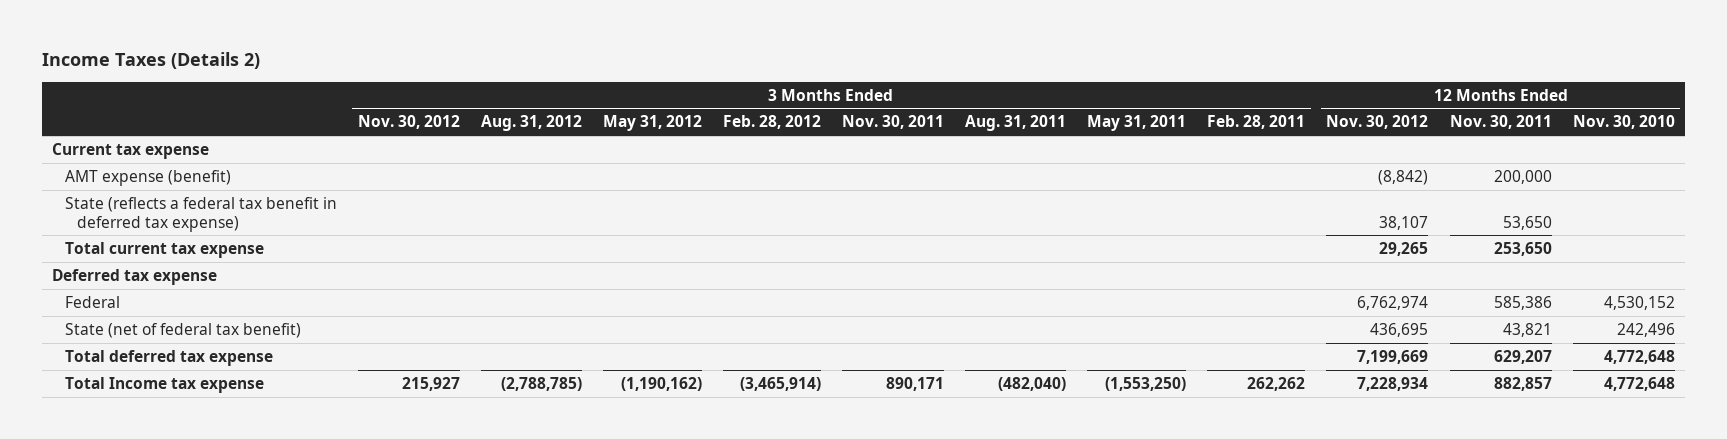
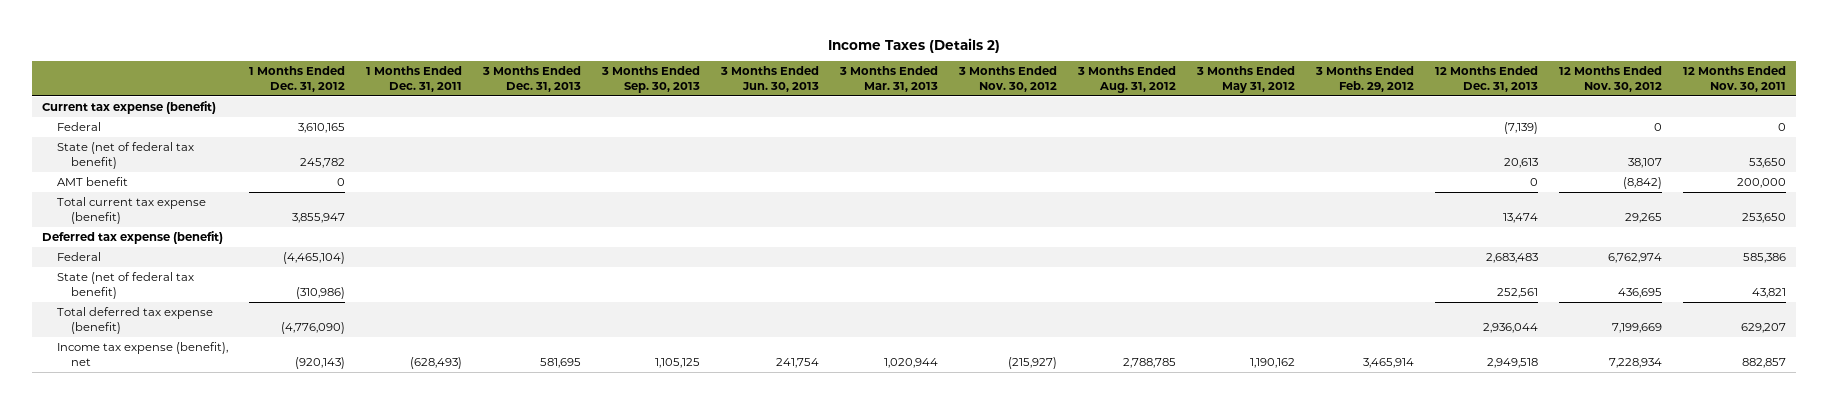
- | 3 Months Ended Nov. 30, 2012 | 3 Months Ended Aug. 31, 2012 | 3 Months Ended May 31, 2012 | 3 Months Ended Feb. 28, 2012 | 3 Months Ended Nov. 30, 2011 | 3 Months Ended Aug. 31, 2011 | 3 Months Ended May 31, 2011 | 3 Months Ended Feb. 28, 2011 | 12 Months Ended Nov. 30, 2012 | 12 Months Ended Nov. 30, 2011 | 12 Months Ended Nov. 30, 2010
+ | 1 Months Ended Dec. 31, 2012 | 1 Months Ended Dec. 31, 2011 | 3 Months Ended Dec. 31, 2013 | 3 Months Ended Sep. 30, 2013 | 3 Months Ended Jun. 30, 2013 | 3 Months Ended Mar. 31, 2013 | 3 Months Ended Nov. 30, 2012 | 3 Months Ended Aug. 31, 2012 | 3 Months Ended May 31, 2012 | 3 Months Ended Feb. 29, 2012 | 12 Months Ended Dec. 31, 2013 | 12 Months Ended Nov. 30, 2012 | 12 Months Ended Nov. 30, 2011
- Current tax expense
- AMT expense (benefit) | | | | | | | | | (8,842) | 200,000 |
- State (reflects a federal tax benefit in deferred tax expense) | | | | | | | | | 38,107 | 53,650 |
- Total current tax expense | | | | | | | | | 29,265 | 253,650 |
- Deferred tax expense
+ Current tax expense (benefit)
+ Federal | 3,610,165 | | | | | | | | | | (7,139) | 0 | 0
+ State (net of federal tax benefit) | 245,782 | | | | | | | | | | 20,613 | 38,107 | 53,650
+ AMT benefit | 0 | | | | | | | | | | 0 | (8,842) | 200,000
+ Total current tax expense (benefit) | 3,855,947 | | | | | | | | | | 13,474 | 29,265 | 253,650
+ Deferred tax expense (benefit)
- Total deferred tax expense | | | | | | | | | 7,199,669 | 629,207 | 4,772,648
- Total Income tax expense | 215,927 | (2,788,785) | (1,190,162) | (3,465,914) | 890,171 | (482,040) | (1,553,250) | 262,262 | 7,228,934 | 882,857 | 4,772,648
+ Total deferred tax expense (benefit) | (4,776,090) | | | | | | | | | | 2,936,044 | 7,199,669 | 629,207
+ Income tax expense (benefit), net | (920,143) | (628,493) | 581,695 | 1,105,125 | 241,754 | 1,020,944 | (215,927) | 2,788,785 | 1,190,162 | 3,465,914 | 2,949,518 | 7,228,934 | 882,857

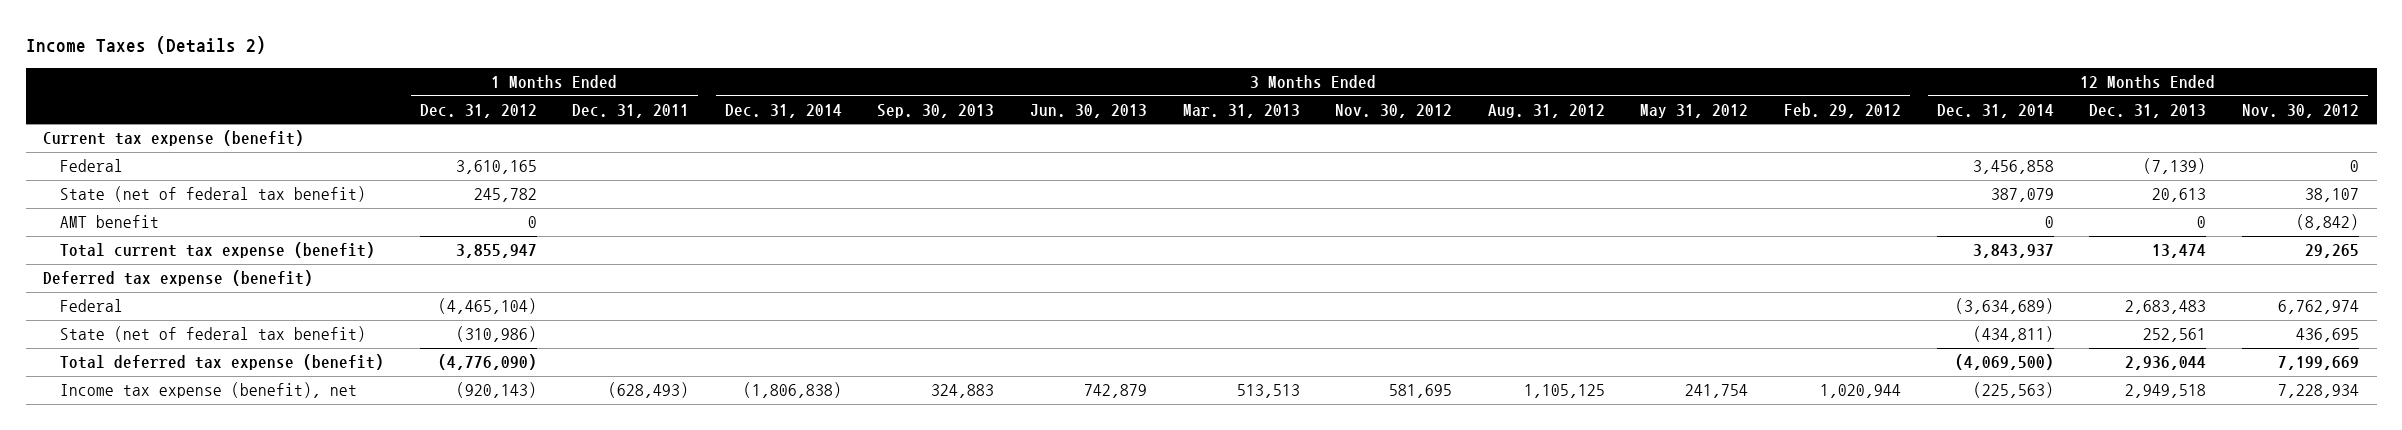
- | 1 Months Ended Dec. 31, 2012 | 1 Months Ended Dec. 31, 2011 | 3 Months Ended Dec. 31, 2013 | 3 Months Ended Sep. 30, 2013 | 3 Months Ended Jun. 30, 2013 | 3 Months Ended Mar. 31, 2013 | 3 Months Ended Nov. 30, 2012 | 3 Months Ended Aug. 31, 2012 | 3 Months Ended May 31, 2012 | 3 Months Ended Feb. 29, 2012 | 12 Months Ended Dec. 31, 2013 | 12 Months Ended Nov. 30, 2012 | 12 Months Ended Nov. 30, 2011
+ | 1 Months Ended Dec. 31, 2012 | 1 Months Ended Dec. 31, 2011 | 3 Months Ended Dec. 31, 2014 | 3 Months Ended Sep. 30, 2013 | 3 Months Ended Jun. 30, 2013 | 3 Months Ended Mar. 31, 2013 | 3 Months Ended Nov. 30, 2012 | 3 Months Ended Aug. 31, 2012 | 3 Months Ended May 31, 2012 | 3 Months Ended Feb. 29, 2012 | 12 Months Ended Dec. 31, 2014 | 12 Months Ended Dec. 31, 2013 | 12 Months Ended Nov. 30, 2012
- Income tax expense (benefit), net | (920,143) | (628,493) | 581,695 | 1,105,125 | 241,754 | 1,020,944 | (215,927) | 2,788,785 | 1,190,162 | 3,465,914 | 2,949,518 | 7,228,934 | 882,857
+ Income tax expense (benefit), net | (920,143) | (628,493) | (1,806,838) | 324,883 | 742,879 | 513,513 | 581,695 | 1,105,125 | 241,754 | 1,020,944 | (225,563) | 2,949,518 | 7,228,934

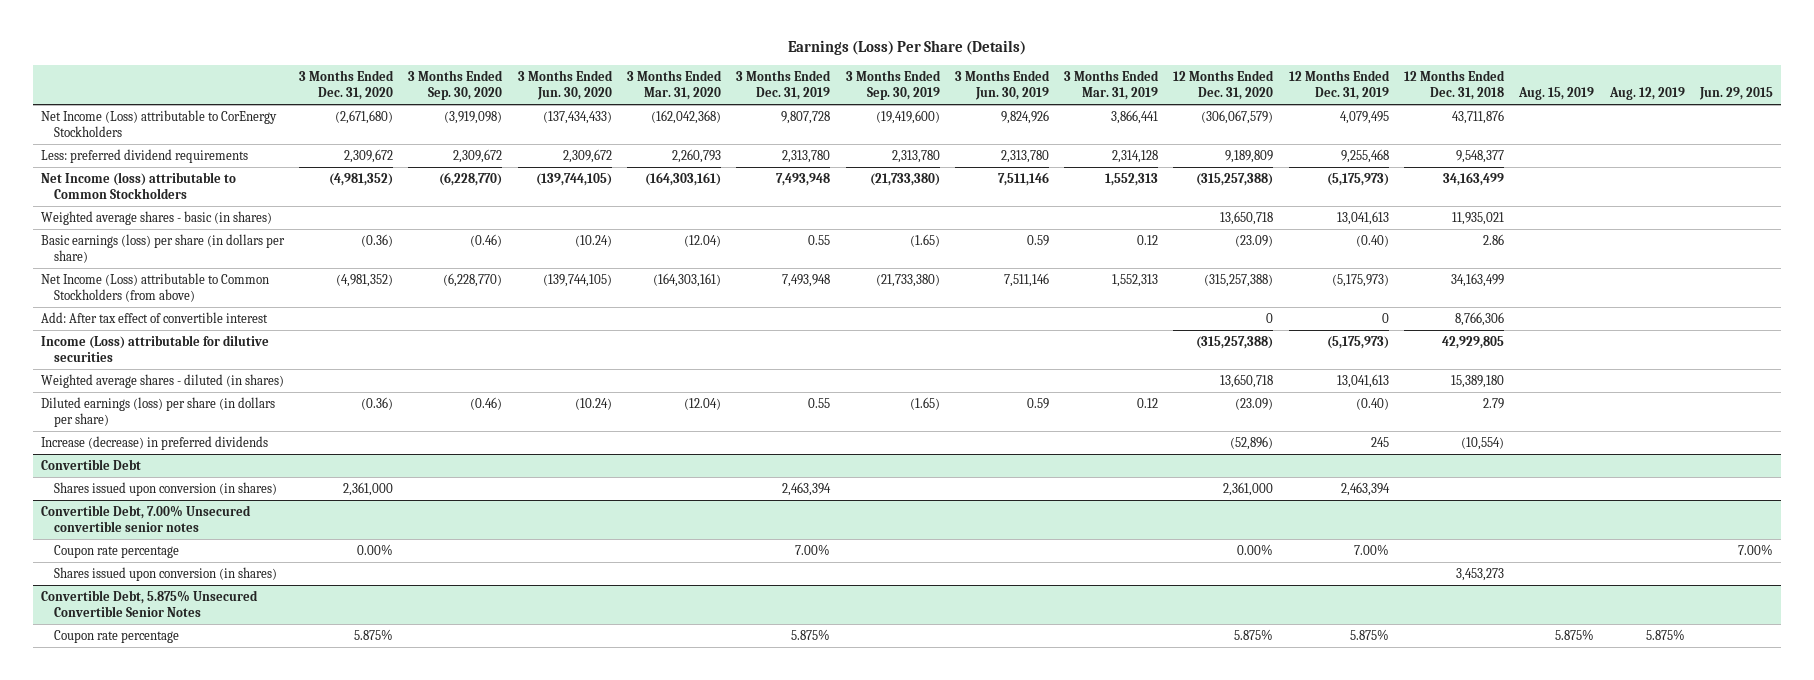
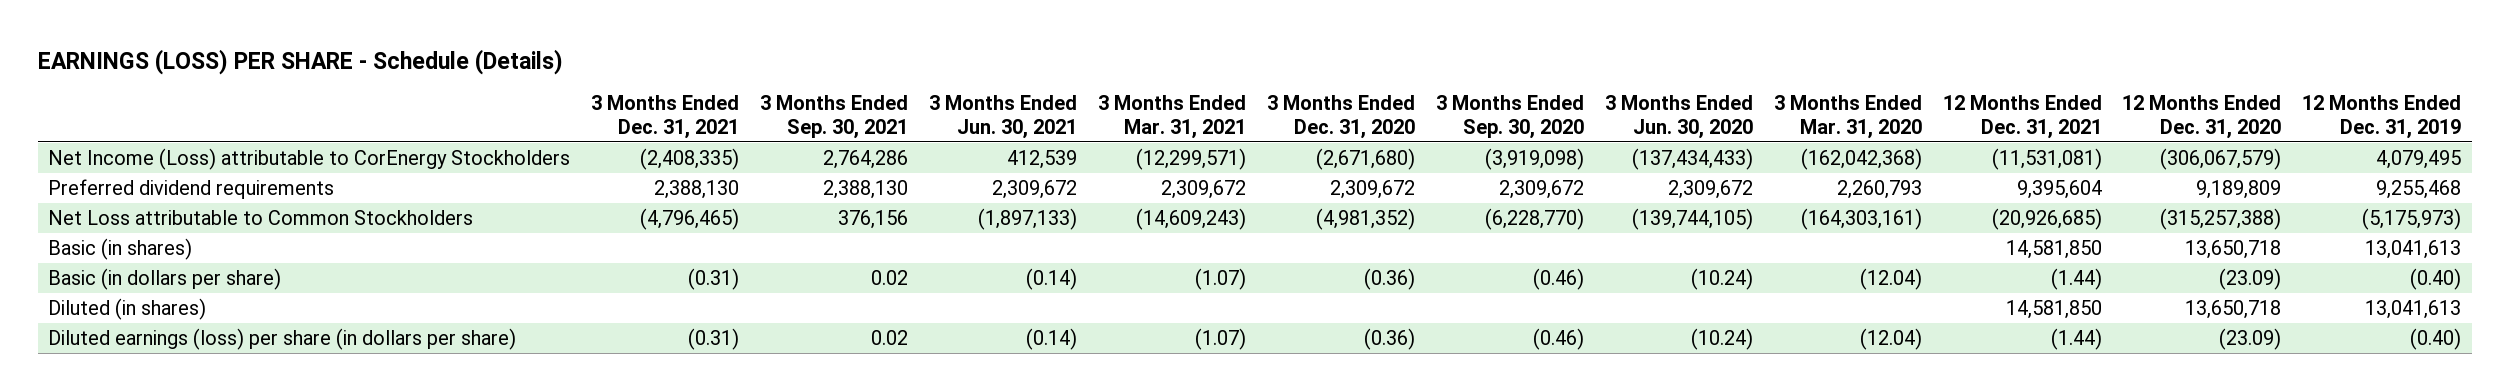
- Earnings (Loss) Per Share (Details)
+ EARNINGS (LOSS) PER SHARE - Schedule (Details)
- | 3 Months Ended Dec. 31, 2020 | 3 Months Ended Sep. 30, 2020 | 3 Months Ended Jun. 30, 2020 | 3 Months Ended Mar. 31, 2020 | 3 Months Ended Dec. 31, 2019 | 3 Months Ended Sep. 30, 2019 | 3 Months Ended Jun. 30, 2019 | 3 Months Ended Mar. 31, 2019 | 12 Months Ended Dec. 31, 2020 | 12 Months Ended Dec. 31, 2019 | 12 Months Ended Dec. 31, 2018 | Aug. 15, 2019 | Aug. 12, 2019 | Jun. 29, 2015
+ | 3 Months Ended Dec. 31, 2021 | 3 Months Ended Sep. 30, 2021 | 3 Months Ended Jun. 30, 2021 | 3 Months Ended Mar. 31, 2021 | 3 Months Ended Dec. 31, 2020 | 3 Months Ended Sep. 30, 2020 | 3 Months Ended Jun. 30, 2020 | 3 Months Ended Mar. 31, 2020 | 12 Months Ended Dec. 31, 2021 | 12 Months Ended Dec. 31, 2020 | 12 Months Ended Dec. 31, 2019
- Less: preferred dividend requirements | 2,309,672 | 2,309,672 | 2,309,672 | 2,260,793 | 2,313,780 | 2,313,780 | 2,313,780 | 2,314,128 | 9,189,809 | 9,255,468 | 9,548,377 | | |
- Net Income (loss) attributable to Common Stockholders | (4,981,352) | (6,228,770) | (139,744,105) | (164,303,161) | 7,493,948 | (21,733,380) | 7,511,146 | 1,552,313 | (315,257,388) | (5,175,973) | 34,163,499 | | |
- Weighted average shares - basic (in shares) | | | | | | | | | 13,650,718 | 13,041,613 | 11,935,021 | | |
- Basic earnings (loss) per share (in dollars per share) | (0.36) | (0.46) | (10.24) | (12.04) | 0.55 | (1.65) | 0.59 | 0.12 | (23.09) | (0.40) | 2.86 | | |
- Net Income (Loss) attributable to Common Stockholders (from above) | (4,981,352) | (6,228,770) | (139,744,105) | (164,303,161) | 7,493,948 | (21,733,380) | 7,511,146 | 1,552,313 | (315,257,388) | (5,175,973) | 34,163,499 | | |
- Add: After tax effect of convertible interest | | | | | | | | | 0 | 0 | 8,766,306 | | |
- Income (Loss) attributable for dilutive securities | | | | | | | | | (315,257,388) | (5,175,973) | 42,929,805 | | |
- Weighted average shares - diluted (in shares) | | | | | | | | | 13,650,718 | 13,041,613 | 15,389,180 | | |
+ Preferred dividend requirements | 2,388,130 | 2,388,130 | 2,309,672 | 2,309,672 | 2,309,672 | 2,309,672 | 2,309,672 | 2,260,793 | 9,395,604 | 9,189,809 | 9,255,468
+ Net Loss attributable to Common Stockholders | (4,796,465) | 376,156 | (1,897,133) | (14,609,243) | (4,981,352) | (6,228,770) | (139,744,105) | (164,303,161) | (20,926,685) | (315,257,388) | (5,175,973)
+ Basic (in shares) | | | | | | | | | 14,581,850 | 13,650,718 | 13,041,613
+ Basic (in dollars per share) | (0.31) | 0.02 | (0.14) | (1.07) | (0.36) | (0.46) | (10.24) | (12.04) | (1.44) | (23.09) | (0.40)
+ Diluted (in shares) | | | | | | | | | 14,581,850 | 13,650,718 | 13,041,613
- Increase (decrease) in preferred dividends | | | | | | | | | (52,896) | 245 | (10,554) | | |
- Convertible Debt
- Shares issued upon conversion (in shares) | 2,361,000 | | | | 2,463,394 | | | | 2,361,000 | 2,463,394 | | | |
- Convertible Debt, 7.00% Unsecured convertible senior notes
- Coupon rate percentage | 0.00% | | | | 7.00% | | | | 0.00% | 7.00% | | | | 7.00%
- Shares issued upon conversion (in shares) | | | | | | | | | | | 3,453,273 | | |
- Convertible Debt, 5.875% Unsecured Convertible Senior Notes
- Coupon rate percentage | 5.875% | | | | 5.875% | | | | 5.875% | 5.875% | | 5.875% | 5.875% |

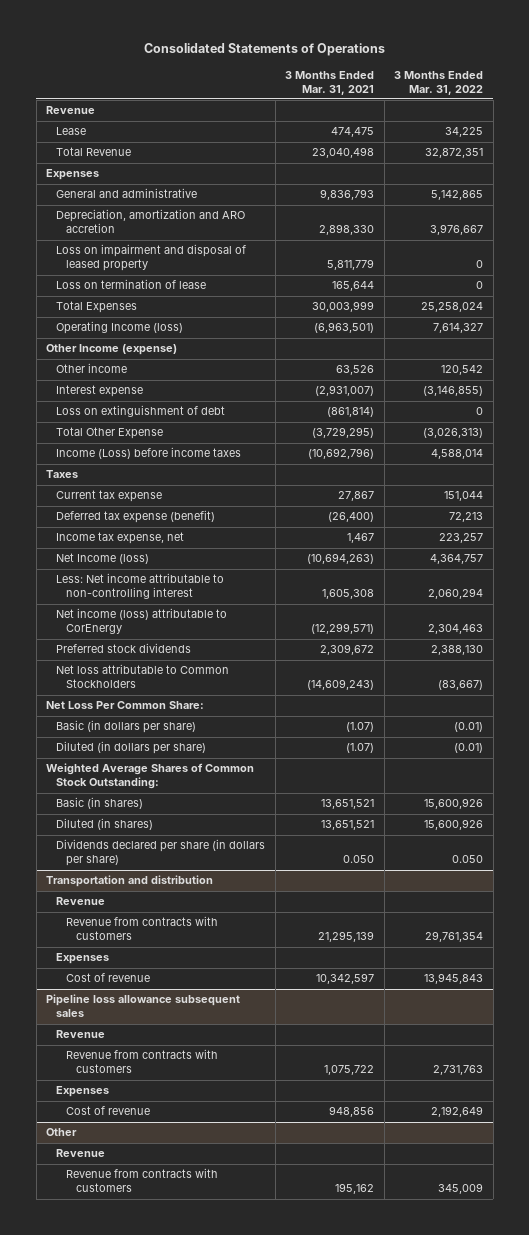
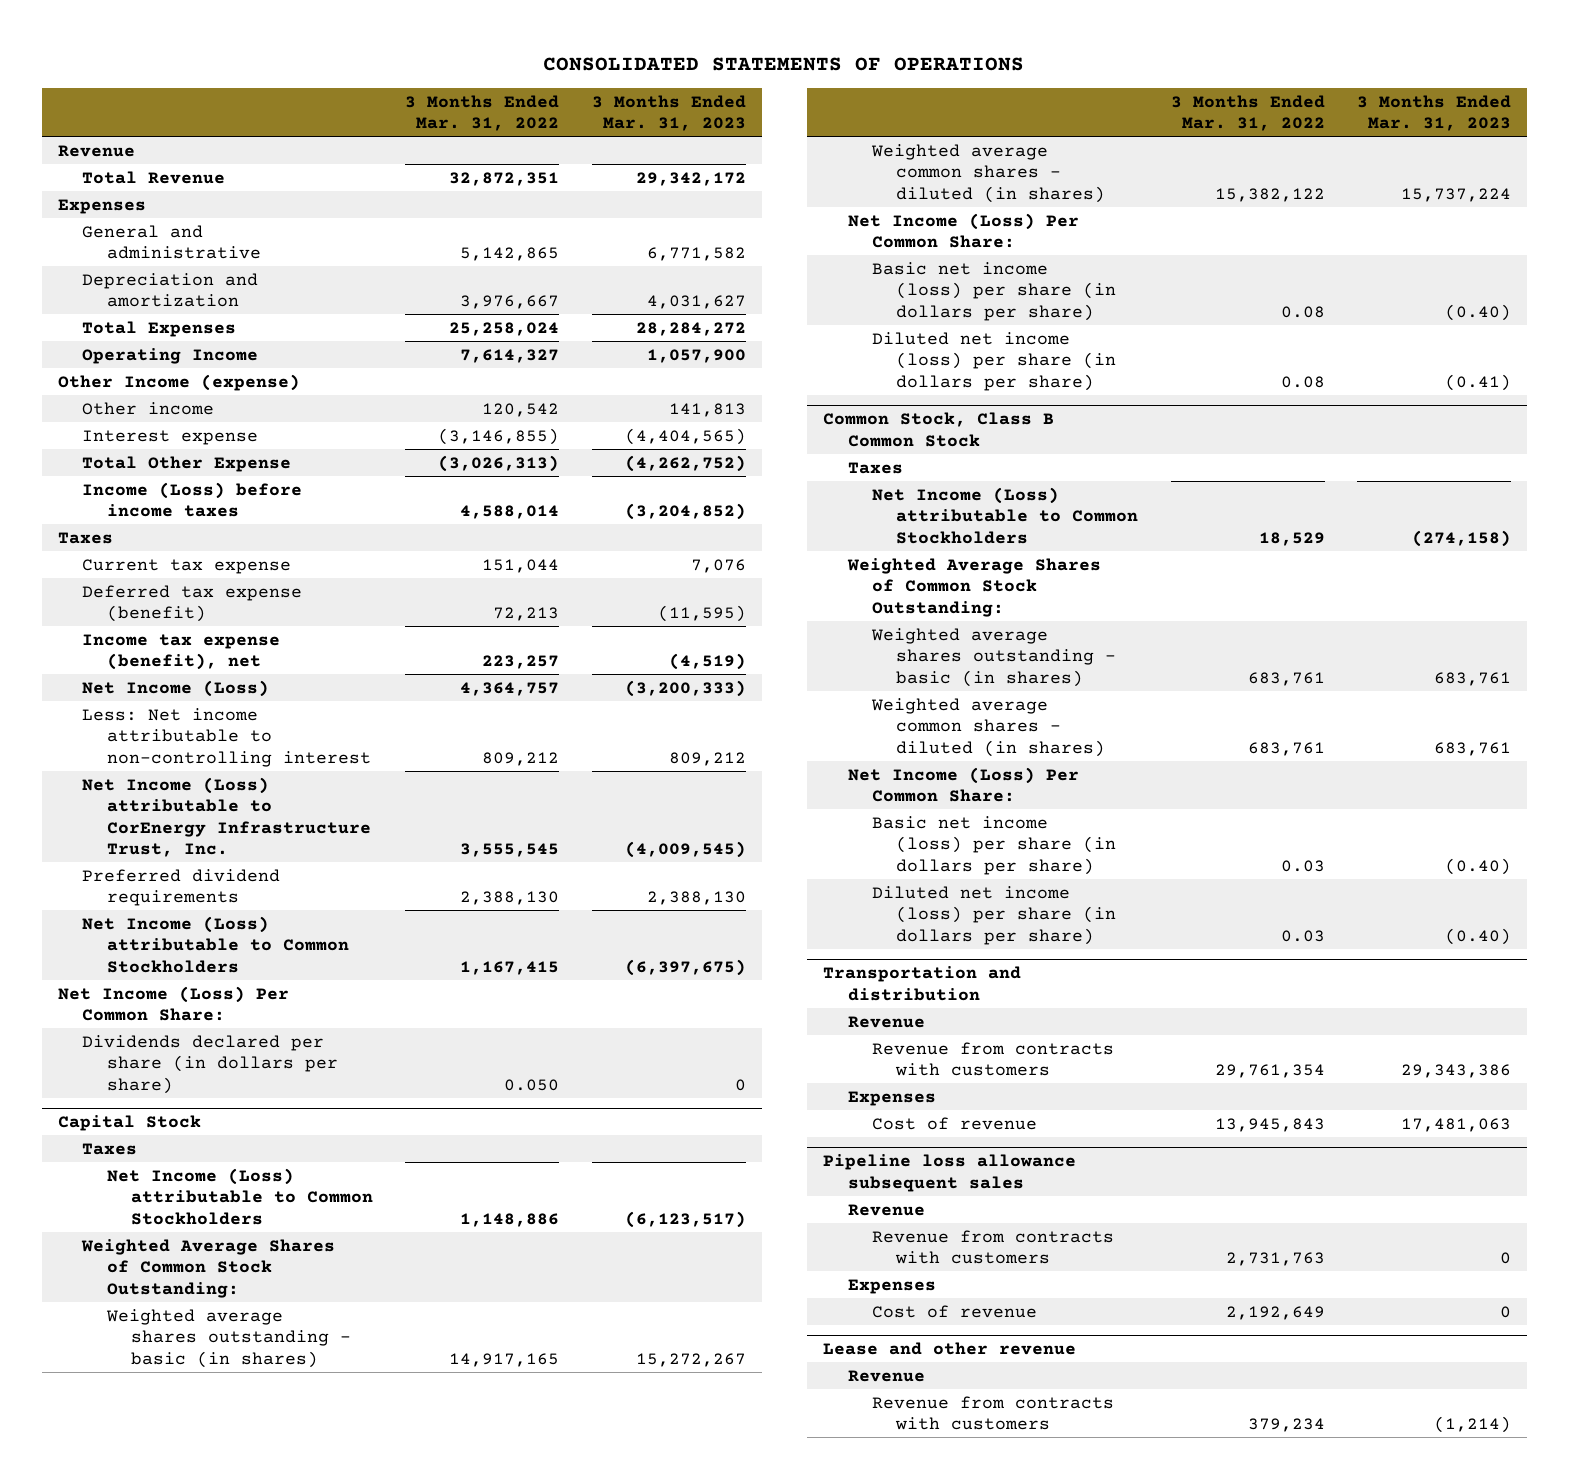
- Consolidated Statements of Operations
+ CONSOLIDATED STATEMENTS OF OPERATIONS
- | 3 Months Ended Mar. 31, 2021 | 3 Months Ended Mar. 31, 2022
+ | 3 Months Ended Mar. 31, 2022 | 3 Months Ended Mar. 31, 2023
- Lease | 474,475 | 34,225
- Depreciation, amortization and ARO accretion | 2,898,330 | 3,976,667
- Loss on impairment and disposal of leased property | 5,811,779 | 0
- Loss on termination of lease | 165,644 | 0
+ Depreciation and amortization | 3,976,667 | 4,031,627
- Operating Income (loss) | (6,963,501) | 7,614,327
+ Operating Income | 7,614,327 | 1,057,900
- Loss on extinguishment of debt | (861,814) | 0
- Income tax expense, net | 1,467 | 223,257
- Net Income (loss) | (10,694,263) | 4,364,757
- Less: Net income attributable to non-controlling interest | 1,605,308 | 2,060,294
- Net income (loss) attributable to CorEnergy | (12,299,571) | 2,304,463
- Preferred stock dividends | 2,309,672 | 2,388,130
- Net loss attributable to Common Stockholders | (14,609,243) | (83,667)
- Net Loss Per Common Share:
- Basic (in dollars per share) | (1.07) | (0.01)
- Diluted (in dollars per share) | (1.07) | (0.01)
- Weighted Average Shares of Common Stock Outstanding:
- Basic (in shares) | 13,651,521 | 15,600,926
- Diluted (in shares) | 13,651,521 | 15,600,926
+ Income tax expense (benefit), net | 223,257 | (4,519)
+ Net Income (Loss) | 4,364,757 | (3,200,333)
+ Less: Net income attributable to non-controlling interest | 809,212 | 809,212
+ Net Income (Loss) attributable to CorEnergy Infrastructure Trust, Inc. | 3,555,545 | (4,009,545)
+ Preferred dividend requirements | 2,388,130 | 2,388,130
+ Net Income (Loss) attributable to Common Stockholders | 1,167,415 | (6,397,675)
+ Net Income (Loss) Per Common Share:
+ Capital Stock
+ Taxes
+ Net Income (Loss) attributable to Common Stockholders | 1,148,886 | (6,123,517)
+ Weighted Average Shares of Common Stock Outstanding:
+ Weighted average shares outstanding - basic (in shares) | 14,917,165 | 15,272,267
+ Weighted average common shares - diluted (in shares) | 15,382,122 | 15,737,224
+ Net Income (Loss) Per Common Share:
+ Basic net income (loss) per share (in dollars per share) | 0.08 | (0.40)
+ Diluted net income (loss) per share (in dollars per share) | 0.08 | (0.41)
+ Common Stock, Class B Common Stock
+ Taxes
+ Net Income (Loss) attributable to Common Stockholders | 18,529 | (274,158)
+ Weighted Average Shares of Common Stock Outstanding:
+ Weighted average shares outstanding - basic (in shares) | 683,761 | 683,761
+ Weighted average common shares - diluted (in shares) | 683,761 | 683,761
+ Net Income (Loss) Per Common Share:
+ Basic net income (loss) per share (in dollars per share) | 0.03 | (0.40)
+ Diluted net income (loss) per share (in dollars per share) | 0.03 | (0.40)
- Other
+ Lease and other revenue
- Revenue from contracts with customers | 195,162 | 345,009
+ Revenue from contracts with customers | 379,234 | (1,214)

